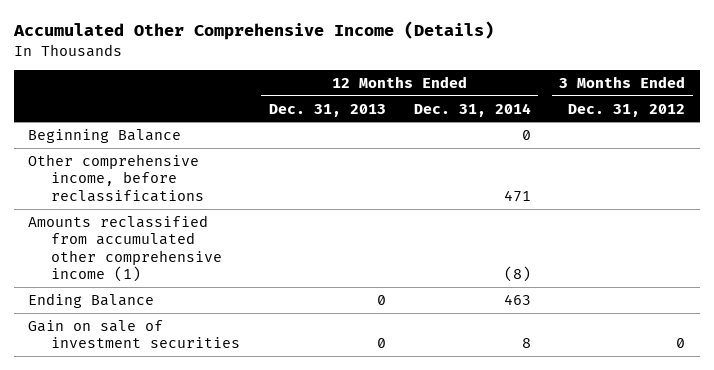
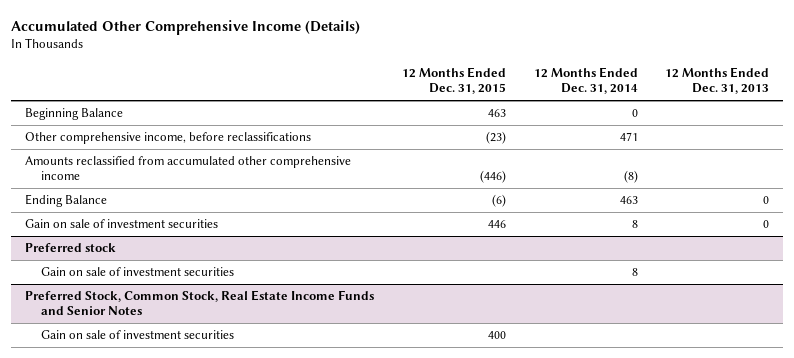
- | 12 Months Ended Dec. 31, 2013 | 12 Months Ended Dec. 31, 2014 | 3 Months Ended Dec. 31, 2012
+ | 12 Months Ended Dec. 31, 2015 | 12 Months Ended Dec. 31, 2014 | 12 Months Ended Dec. 31, 2013
- Amounts reclassified from accumulated other comprehensive income (1) | | (8) |
+ Amounts reclassified from accumulated other comprehensive income | (446) | (8) |
+ Preferred stock
+ Gain on sale of investment securities | | 8 |
+ Preferred Stock, Common Stock, Real Estate Income Funds and Senior Notes
+ Gain on sale of investment securities | 400 | |

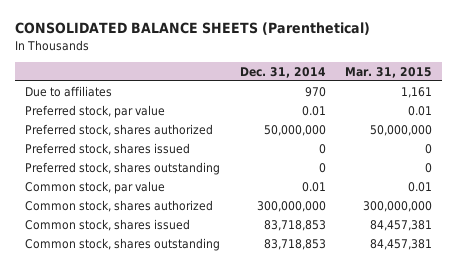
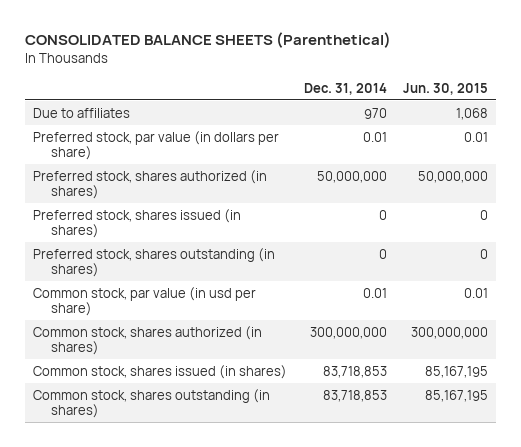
- | Dec. 31, 2014 | Mar. 31, 2015
+ | Dec. 31, 2014 | Jun. 30, 2015
- Preferred stock, par value | 0.01 | 0.01
- Preferred stock, shares authorized | 50,000,000 | 50,000,000
- Preferred stock, shares issued | 0 | 0
- Preferred stock, shares outstanding | 0 | 0
- Common stock, par value | 0.01 | 0.01
- Common stock, shares authorized | 300,000,000 | 300,000,000
- Common stock, shares issued | 83,718,853 | 84,457,381
- Common stock, shares outstanding | 83,718,853 | 84,457,381
+ Preferred stock, par value (in dollars per share) | 0.01 | 0.01
+ Preferred stock, shares authorized (in shares) | 50,000,000 | 50,000,000
+ Preferred stock, shares issued (in shares) | 0 | 0
+ Preferred stock, shares outstanding (in shares) | 0 | 0
+ Common stock, par value (in usd per share) | 0.01 | 0.01
+ Common stock, shares authorized (in shares) | 300,000,000 | 300,000,000
+ Common stock, shares issued (in shares) | 83,718,853 | 85,167,195
+ Common stock, shares outstanding (in shares) | 83,718,853 | 85,167,195

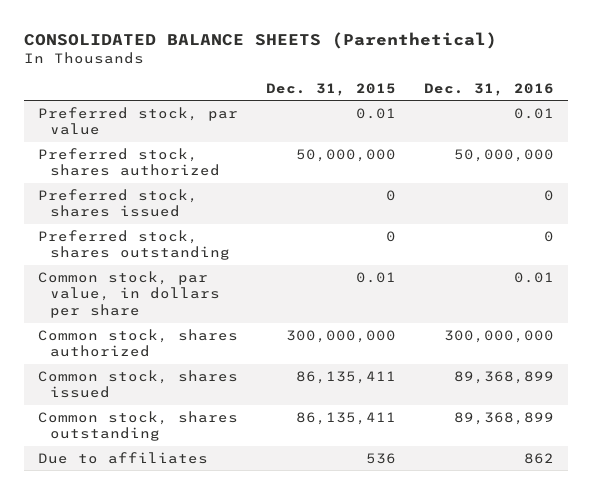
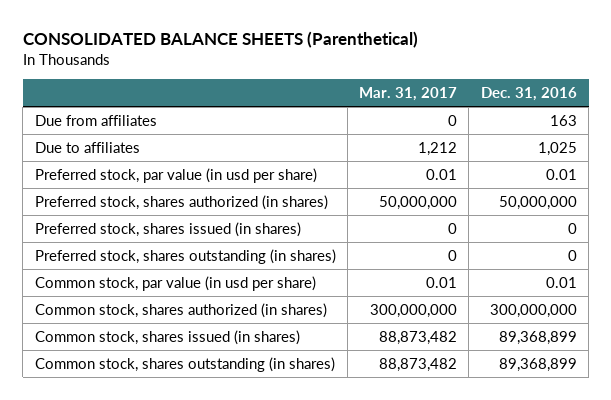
- | Dec. 31, 2015 | Dec. 31, 2016
+ | Mar. 31, 2017 | Dec. 31, 2016
- Preferred stock, par value | 0.01 | 0.01
- Preferred stock, shares authorized | 50,000,000 | 50,000,000
- Preferred stock, shares issued | 0 | 0
- Preferred stock, shares outstanding | 0 | 0
- Common stock, par value, in dollars per share | 0.01 | 0.01
- Common stock, shares authorized | 300,000,000 | 300,000,000
- Common stock, shares issued | 86,135,411 | 89,368,899
- Common stock, shares outstanding | 86,135,411 | 89,368,899
- Due to affiliates | 536 | 862
+ Due from affiliates | 0 | 163
+ Due to affiliates | 1,212 | 1,025
+ Preferred stock, par value (in usd per share) | 0.01 | 0.01
+ Preferred stock, shares authorized (in shares) | 50,000,000 | 50,000,000
+ Preferred stock, shares issued (in shares) | 0 | 0
+ Preferred stock, shares outstanding (in shares) | 0 | 0
+ Common stock, par value (in usd per share) | 0.01 | 0.01
+ Common stock, shares authorized (in shares) | 300,000,000 | 300,000,000
+ Common stock, shares issued (in shares) | 88,873,482 | 89,368,899
+ Common stock, shares outstanding (in shares) | 88,873,482 | 89,368,899

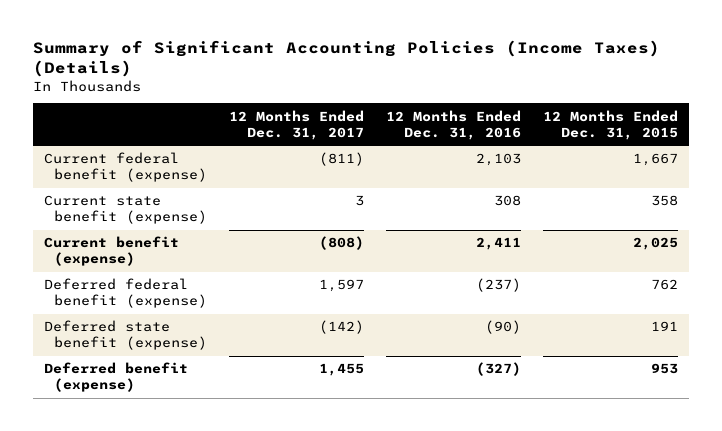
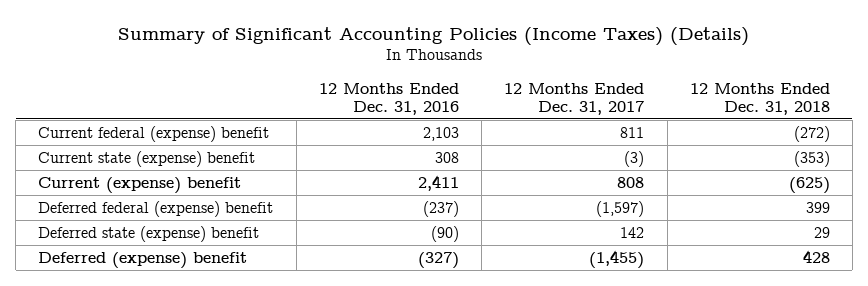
- | 12 Months Ended Dec. 31, 2017 | 12 Months Ended Dec. 31, 2016 | 12 Months Ended Dec. 31, 2015
+ | 12 Months Ended Dec. 31, 2016 | 12 Months Ended Dec. 31, 2017 | 12 Months Ended Dec. 31, 2018
- Current federal benefit (expense) | (811) | 2,103 | 1,667
- Current state benefit (expense) | 3 | 308 | 358
- Current benefit (expense) | (808) | 2,411 | 2,025
- Deferred federal benefit (expense) | 1,597 | (237) | 762
- Deferred state benefit (expense) | (142) | (90) | 191
- Deferred benefit (expense) | 1,455 | (327) | 953
+ Current federal (expense) benefit | 2,103 | 811 | (272)
+ Current state (expense) benefit | 308 | (3) | (353)
+ Current (expense) benefit | 2,411 | 808 | (625)
+ Deferred federal (expense) benefit | (237) | (1,597) | 399
+ Deferred state (expense) benefit | (90) | 142 | 29
+ Deferred (expense) benefit | (327) | (1,455) | 428

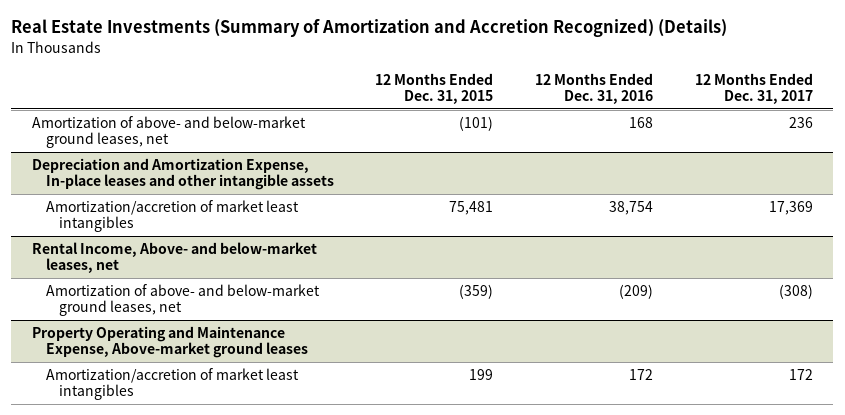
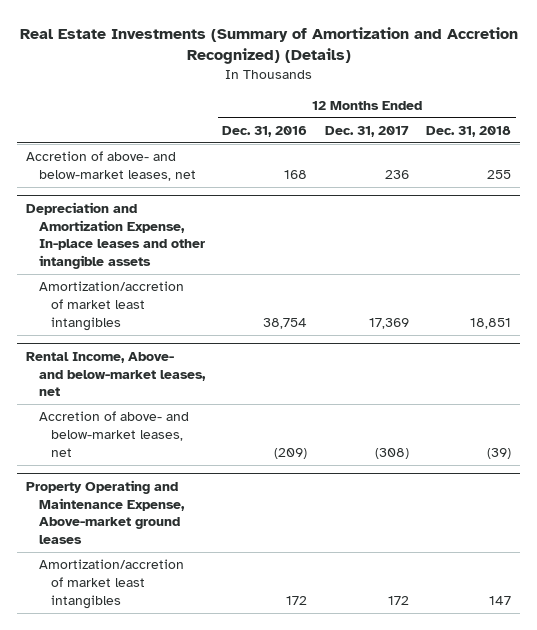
- | 12 Months Ended Dec. 31, 2015 | 12 Months Ended Dec. 31, 2016 | 12 Months Ended Dec. 31, 2017
+ | 12 Months Ended Dec. 31, 2016 | 12 Months Ended Dec. 31, 2017 | 12 Months Ended Dec. 31, 2018
- Amortization of above- and below-market ground leases, net | (101) | 168 | 236
+ Accretion of above- and below-market leases, net | 168 | 236 | 255
@ Rental Income, Above- and below-market leases, net
- Amortization of above- and below-market ground leases, net | (359) | (209) | (308)
+ Accretion of above- and below-market leases, net | (209) | (308) | (39)

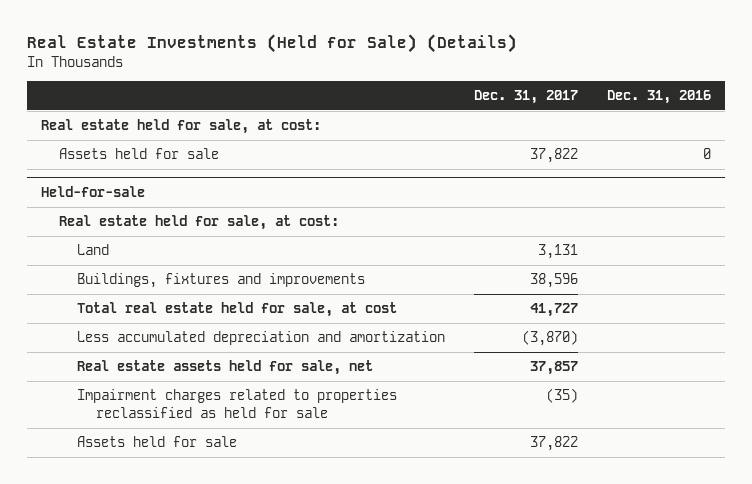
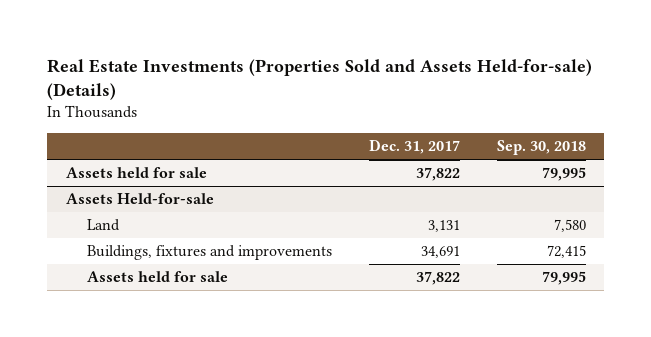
- Real Estate Investments (Held for Sale) (Details)
+ Real Estate Investments (Properties Sold and Assets Held-for-sale) (Details)
- | Dec. 31, 2017 | Dec. 31, 2016
+ | Dec. 31, 2017 | Sep. 30, 2018
- Real estate held for sale, at cost:
- Held-for-sale
- Real estate held for sale, at cost:
+ Assets Held-for-sale
- Buildings, fixtures and improvements | 38,596 |
- Total real estate held for sale, at cost | 41,727 |
- Less accumulated depreciation and amortization | (3,870) |
- Real estate assets held for sale, net | 37,857 |
- Impairment charges related to properties reclassified as held for sale | (35) |
+ Buildings, fixtures and improvements | 34,691 | 72,415

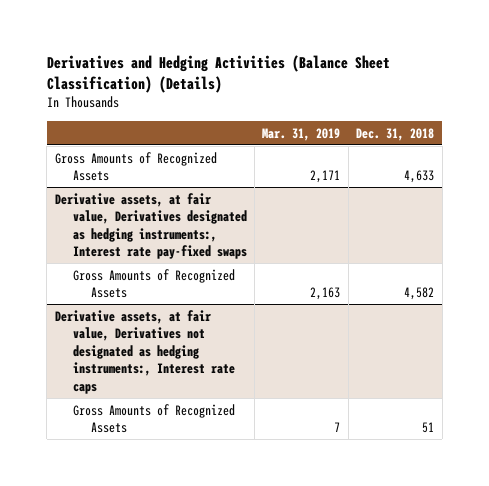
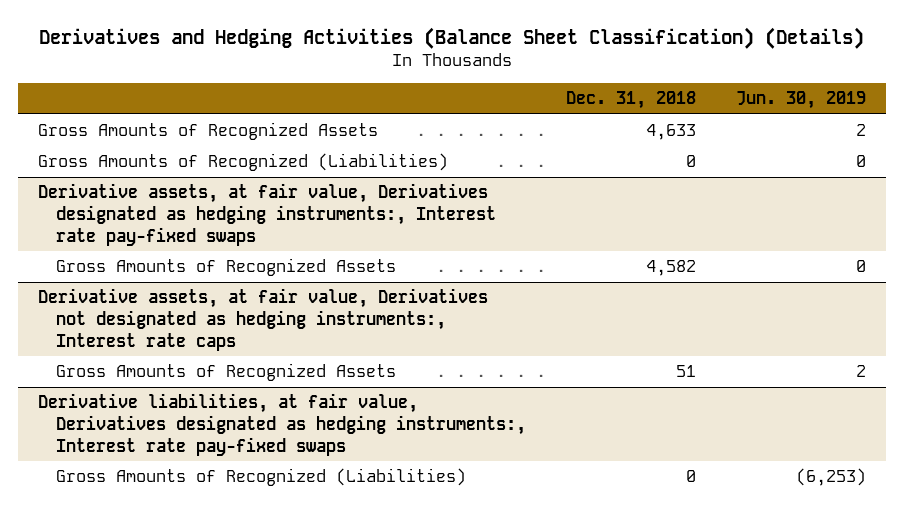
- | Mar. 31, 2019 | Dec. 31, 2018
+ | Dec. 31, 2018 | Jun. 30, 2019
+ Gross Amounts of Recognized (Liabilities) | 0 | 0
+ Derivative liabilities, at fair value, Derivatives designated as hedging instruments:, Interest rate pay-fixed swaps
+ Gross Amounts of Recognized (Liabilities) | 0 | (6,253)

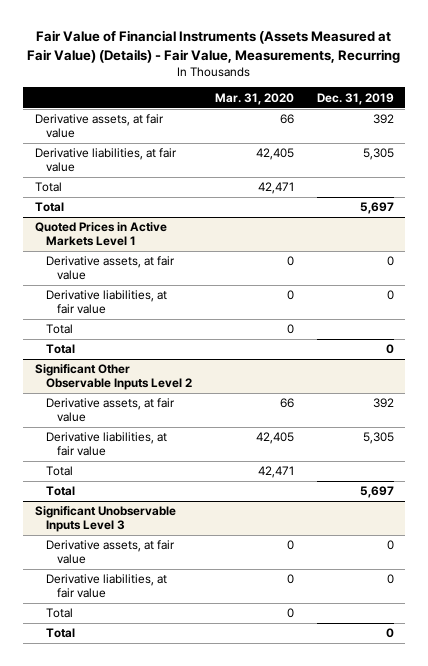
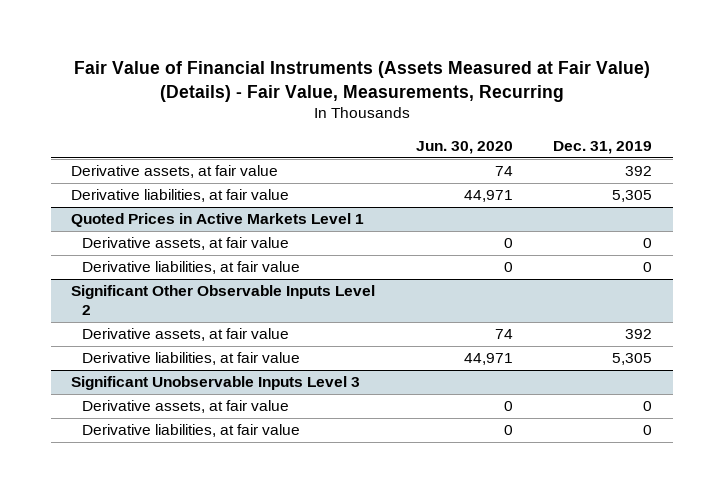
- | Mar. 31, 2020 | Dec. 31, 2019
+ | Jun. 30, 2020 | Dec. 31, 2019
- Total | 42,471 |
- Total | | 5,697
@ Quoted Prices in Active Markets Level 1
- Total | 0 |
- Total | | 0
@ Significant Other Observable Inputs Level 2
- Total | 42,471 |
- Total | | 5,697
@ Significant Unobservable Inputs Level 3
- Total | 0 |
- Total | | 0

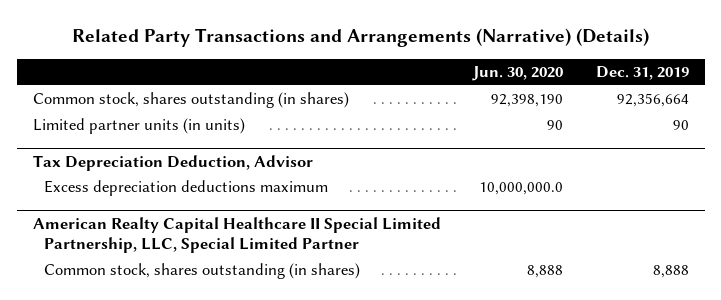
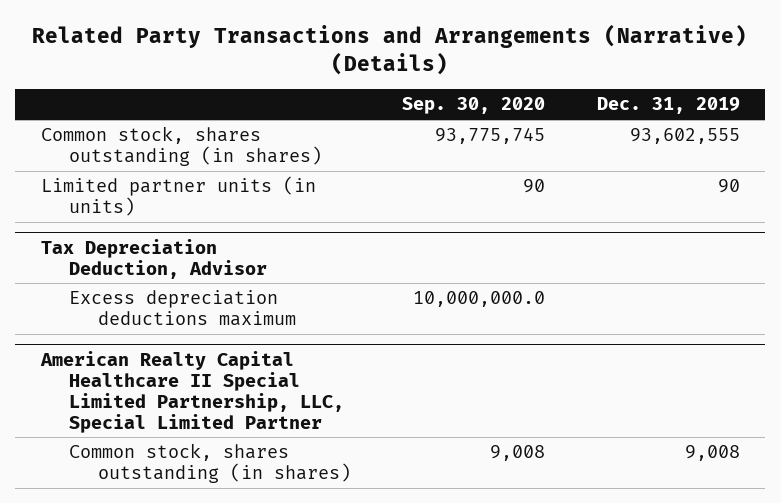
- | Jun. 30, 2020 | Dec. 31, 2019
+ | Sep. 30, 2020 | Dec. 31, 2019
- Common stock, shares outstanding (in shares) | 92,398,190 | 92,356,664
+ Common stock, shares outstanding (in shares) | 93,775,745 | 93,602,555
@ American Realty Capital Healthcare II Special Limited Partnership, LLC, Special Limited Partner
- Common stock, shares outstanding (in shares) | 8,888 | 8,888
+ Common stock, shares outstanding (in shares) | 9,008 | 9,008

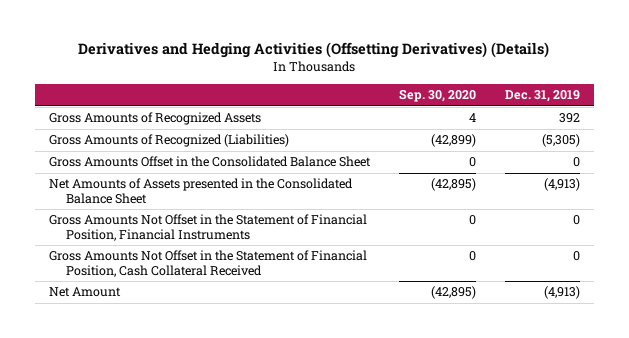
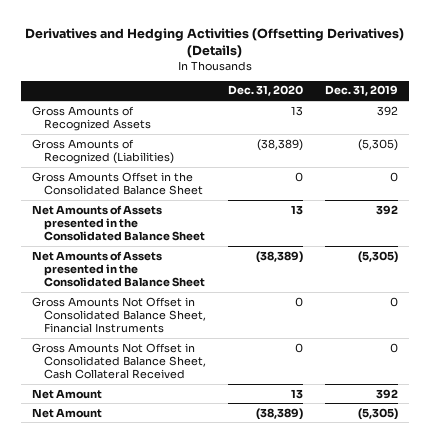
- | Sep. 30, 2020 | Dec. 31, 2019
+ | Dec. 31, 2020 | Dec. 31, 2019
- Net Amounts of Assets presented in the Consolidated Balance Sheet | (42,895) | (4,913)
- Gross Amounts Not Offset in the Statement of Financial Position, Financial Instruments | 0 | 0
- Gross Amounts Not Offset in the Statement of Financial Position, Cash Collateral Received | 0 | 0
- Net Amount | (42,895) | (4,913)
+ Net Amounts of Assets presented in the Consolidated Balance Sheet | 13 | 392
+ Net Amounts of Assets presented in the Consolidated Balance Sheet | (38,389) | (5,305)
+ Gross Amounts Not Offset in Consolidated Balance Sheet, Financial Instruments | 0 | 0
+ Gross Amounts Not Offset in Consolidated Balance Sheet, Cash Collateral Received | 0 | 0
+ Net Amount | 13 | 392
+ Net Amount | (38,389) | (5,305)

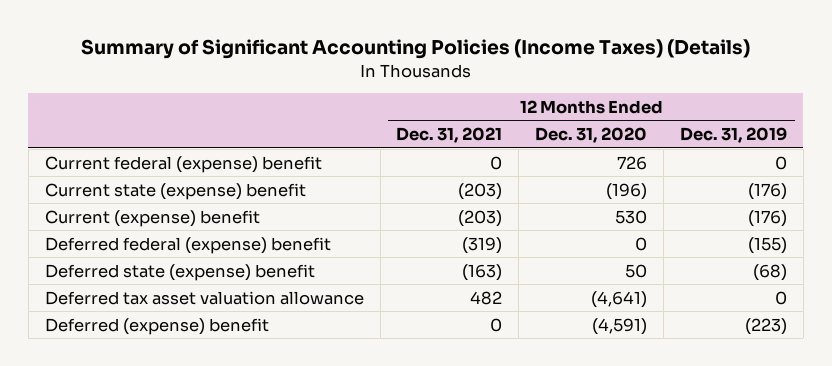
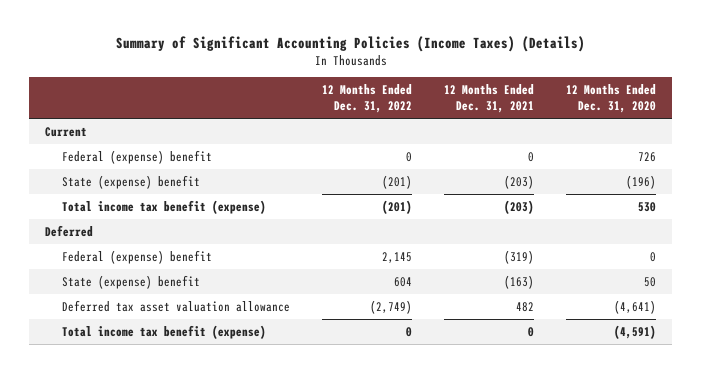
- | 12 Months Ended Dec. 31, 2021 | 12 Months Ended Dec. 31, 2020 | 12 Months Ended Dec. 31, 2019
+ | 12 Months Ended Dec. 31, 2022 | 12 Months Ended Dec. 31, 2021 | 12 Months Ended Dec. 31, 2020
- Current federal (expense) benefit | 0 | 726 | 0
- Current state (expense) benefit | (203) | (196) | (176)
- Current (expense) benefit | (203) | 530 | (176)
- Deferred federal (expense) benefit | (319) | 0 | (155)
- Deferred state (expense) benefit | (163) | 50 | (68)
+ Current
+ Federal (expense) benefit | 0 | 0 | 726
+ State (expense) benefit | (201) | (203) | (196)
+ Total income tax benefit (expense) | (201) | (203) | 530
+ Deferred
+ Federal (expense) benefit | 2,145 | (319) | 0
+ State (expense) benefit | 604 | (163) | 50
- Deferred (expense) benefit | 0 | (4,591) | (223)
+ Total income tax benefit (expense) | 0 | 0 | (4,591)

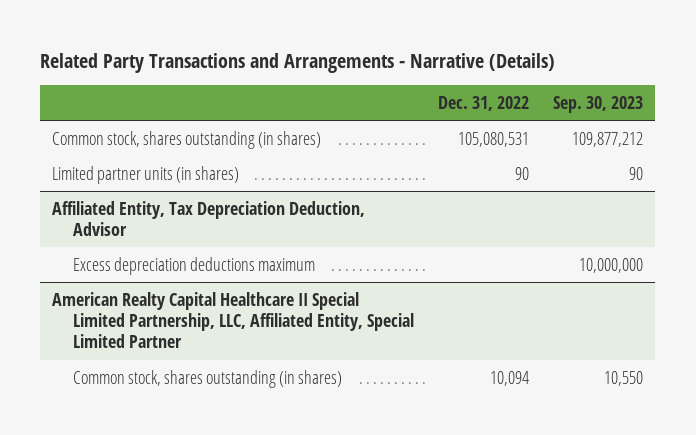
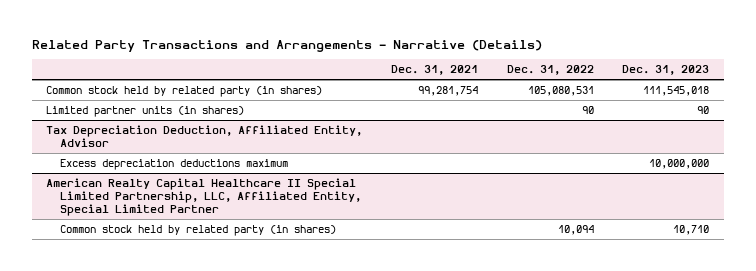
- | Dec. 31, 2022 | Sep. 30, 2023
+ | Dec. 31, 2021 | Dec. 31, 2022 | Dec. 31, 2023
- Common stock, shares outstanding (in shares) | 105,080,531 | 109,877,212
+ Common stock held by related party (in shares) | 99,281,754 | 105,080,531 | 111,545,018
- Affiliated Entity, Tax Depreciation Deduction, Advisor
+ Tax Depreciation Deduction, Affiliated Entity, Advisor
@ American Realty Capital Healthcare II Special Limited Partnership, LLC, Affiliated Entity, Special Limited Partner
- Common stock, shares outstanding (in shares) | 10,094 | 10,550
+ Common stock held by related party (in shares) | | 10,094 | 10,710

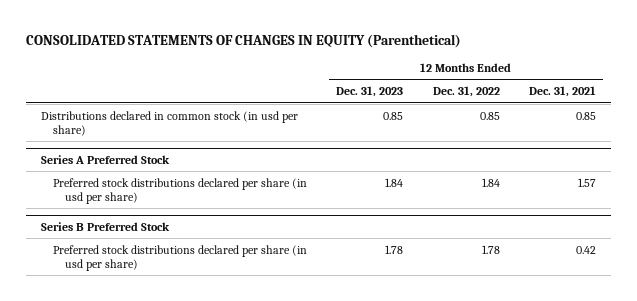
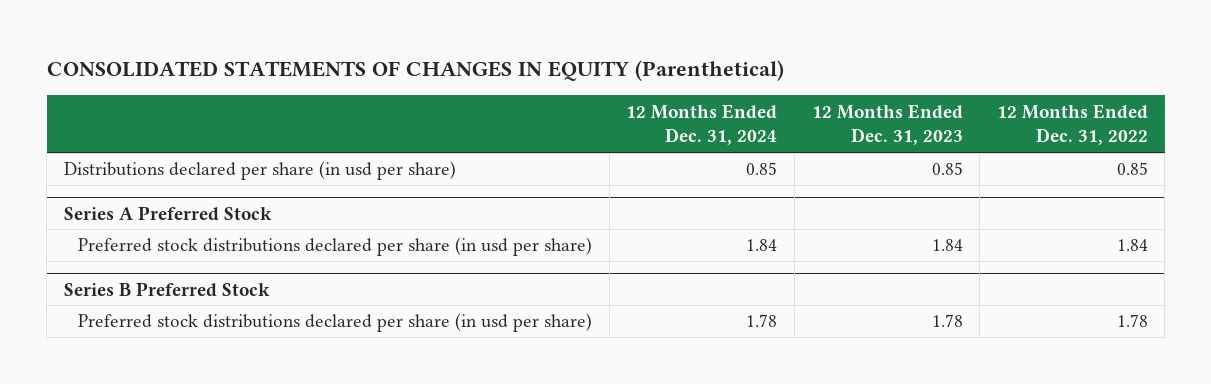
- | 12 Months Ended Dec. 31, 2023 | 12 Months Ended Dec. 31, 2022 | 12 Months Ended Dec. 31, 2021
+ | 12 Months Ended Dec. 31, 2024 | 12 Months Ended Dec. 31, 2023 | 12 Months Ended Dec. 31, 2022
- Distributions declared in common stock (in usd per share) | 0.85 | 0.85 | 0.85
+ Distributions declared per share (in usd per share) | 0.85 | 0.85 | 0.85

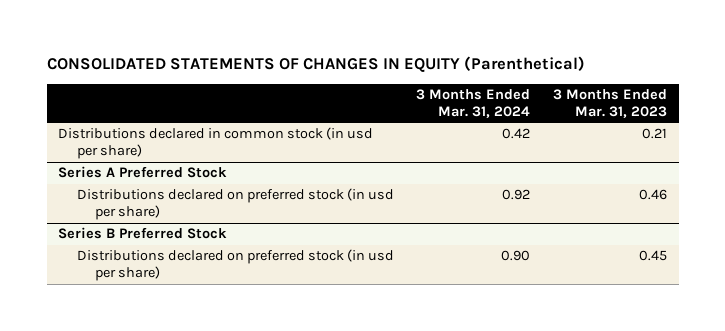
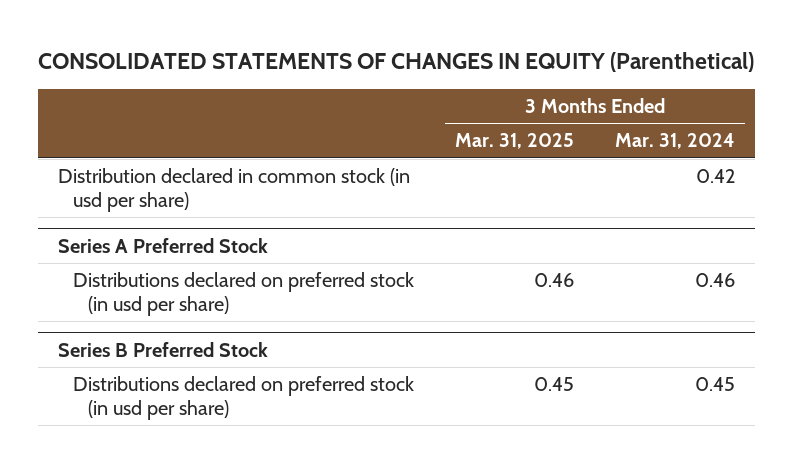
- | 3 Months Ended Mar. 31, 2024 | 3 Months Ended Mar. 31, 2023
+ | 3 Months Ended Mar. 31, 2025 | 3 Months Ended Mar. 31, 2024
- Distributions declared in common stock (in usd per share) | 0.42 | 0.21
+ Distribution declared in common stock (in usd per share) | | 0.42
@ Series A Preferred Stock
- Distributions declared on preferred stock (in usd per share) | 0.92 | 0.46
+ Distributions declared on preferred stock (in usd per share) | 0.46 | 0.46
@ Series B Preferred Stock
- Distributions declared on preferred stock (in usd per share) | 0.90 | 0.45
+ Distributions declared on preferred stock (in usd per share) | 0.45 | 0.45

